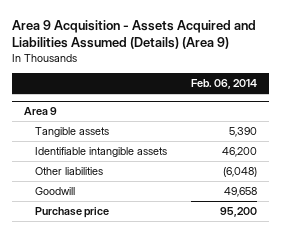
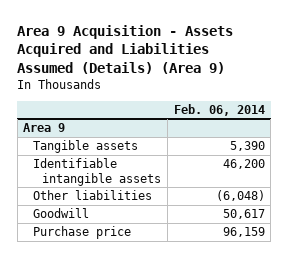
@ Area 9
- Goodwill | 49,658
- Purchase price | 95,200
+ Goodwill | 50,617
+ Purchase price | 96,159

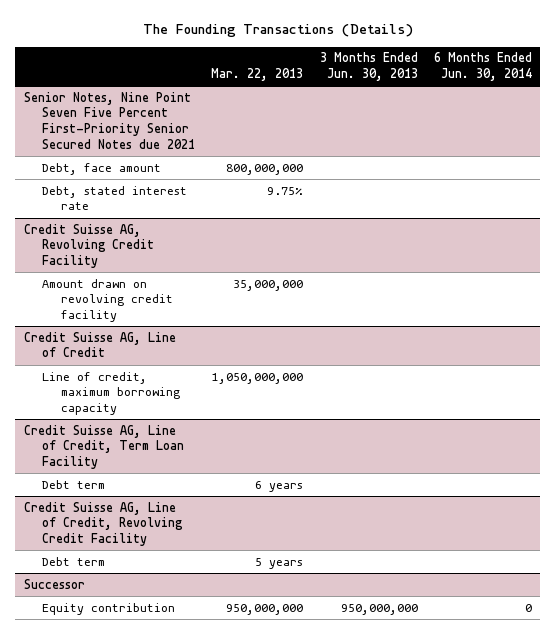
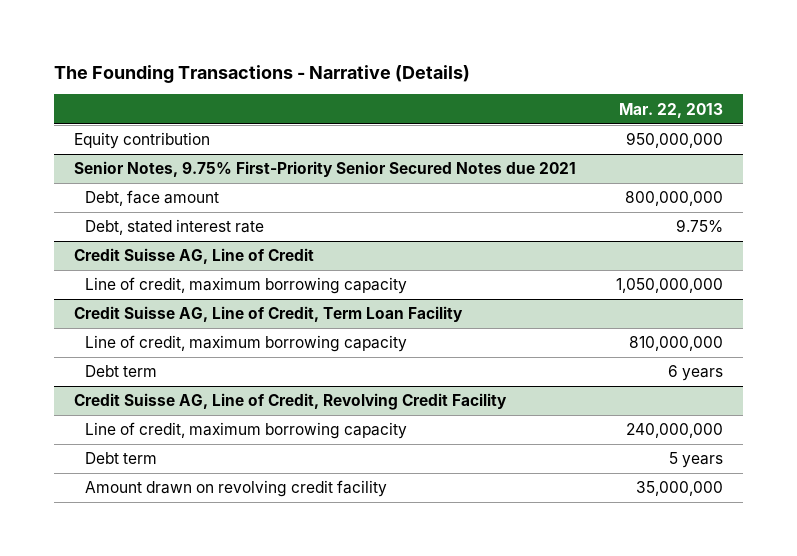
- The Founding Transactions (Details)
+ The Founding Transactions - Narrative (Details)
- | Mar. 22, 2013 | 3 Months Ended Jun. 30, 2013 | 6 Months Ended Jun. 30, 2014
+ | Mar. 22, 2013
- Senior Notes, Nine Point Seven Five Percent First-Priority Senior Secured Notes due 2021
+ Equity contribution | 950,000,000
+ Senior Notes, 9.75% First-Priority Senior Secured Notes due 2021
- Credit Suisse AG, Revolving Credit Facility
- Amount drawn on revolving credit facility | 35,000,000 | |
@ Credit Suisse AG, Line of Credit, Term Loan Facility
+ Line of credit, maximum borrowing capacity | 810,000,000
@ Credit Suisse AG, Line of Credit, Revolving Credit Facility
+ Line of credit, maximum borrowing capacity | 240,000,000
- Successor
- Equity contribution | 950,000,000 | 950,000,000 | 0
@ Credit Suisse AG, Line of Credit, Revolving Credit Facility
+ Amount drawn on revolving credit facility | 35,000,000

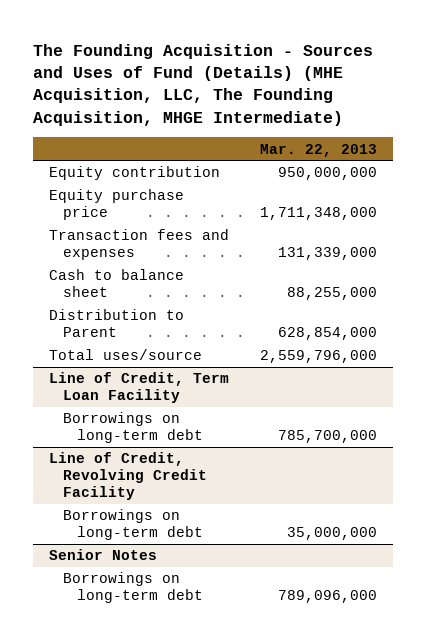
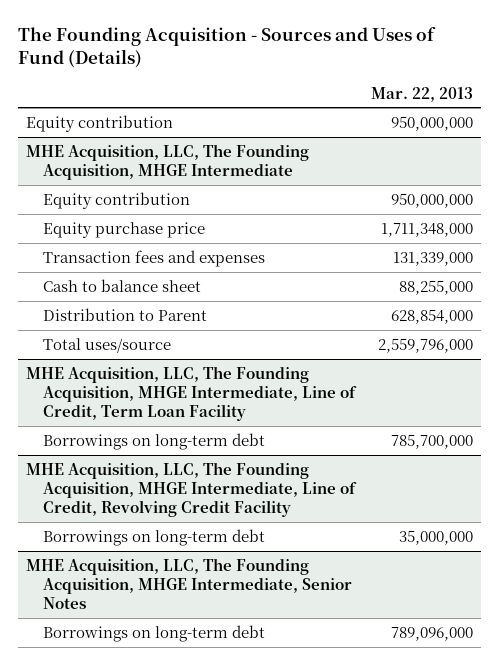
- The Founding Acquisition - Sources and Uses of Fund (Details) (MHE Acquisition, LLC, The Founding Acquisition, MHGE Intermediate)
+ The Founding Acquisition - Sources and Uses of Fund (Details)
+ MHE Acquisition, LLC, The Founding Acquisition, MHGE Intermediate
+ Equity contribution | 950,000,000
- Line of Credit, Term Loan Facility
+ MHE Acquisition, LLC, The Founding Acquisition, MHGE Intermediate, Line of Credit, Term Loan Facility
- Line of Credit, Revolving Credit Facility
+ MHE Acquisition, LLC, The Founding Acquisition, MHGE Intermediate, Line of Credit, Revolving Credit Facility
- Senior Notes
+ MHE Acquisition, LLC, The Founding Acquisition, MHGE Intermediate, Senior Notes

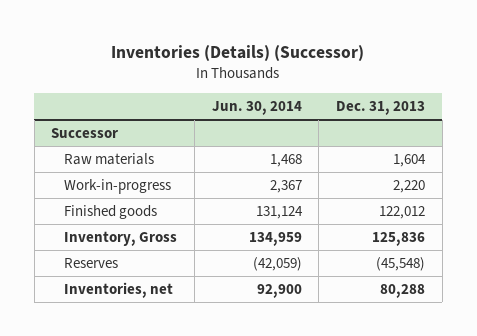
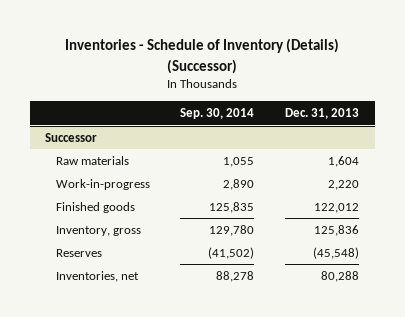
- Inventories (Details) (Successor)
+ Inventories - Schedule of Inventory (Details) (Successor)
- | Jun. 30, 2014 | Dec. 31, 2013
+ | Sep. 30, 2014 | Dec. 31, 2013
@ Successor
- Inventory, Gross | 134,959 | 125,836
+ Inventory, gross | 129,780 | 125,836

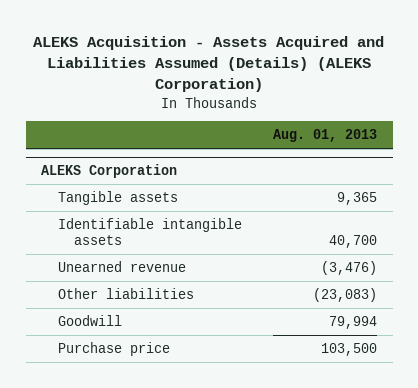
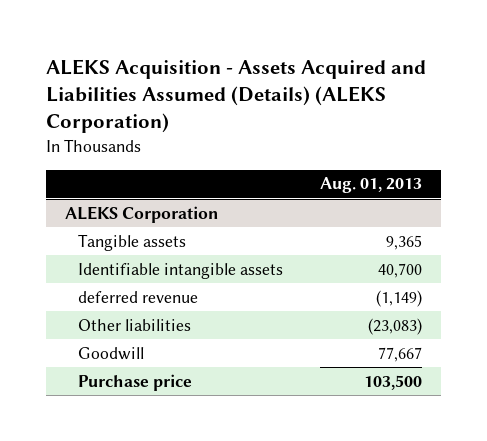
@ ALEKS Corporation
- Unearned revenue | (3,476)
+ deferred revenue | (1,149)
- Goodwill | 79,994
+ Goodwill | 77,667

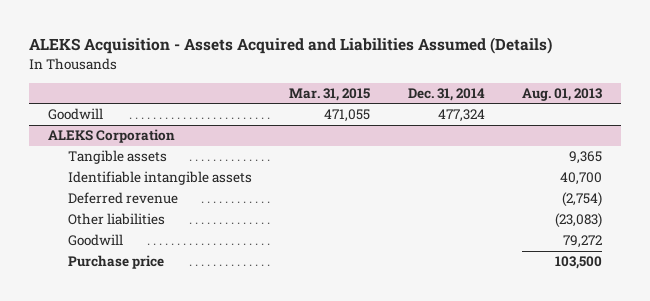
- ALEKS Acquisition - Assets Acquired and Liabilities Assumed (Details) (ALEKS Corporation)
+ ALEKS Acquisition - Assets Acquired and Liabilities Assumed (Details)
- | Aug. 01, 2013
+ | Mar. 31, 2015 | Dec. 31, 2014 | Aug. 01, 2013
+ Goodwill | 471,055 | 477,324 |
@ ALEKS Corporation
- deferred revenue | (1,149)
+ Deferred revenue | | | (2,754)
- Goodwill | 77,667
+ Goodwill | | | 79,272

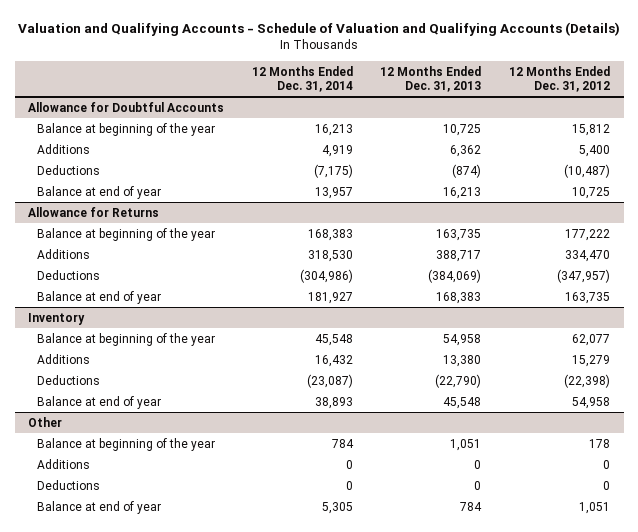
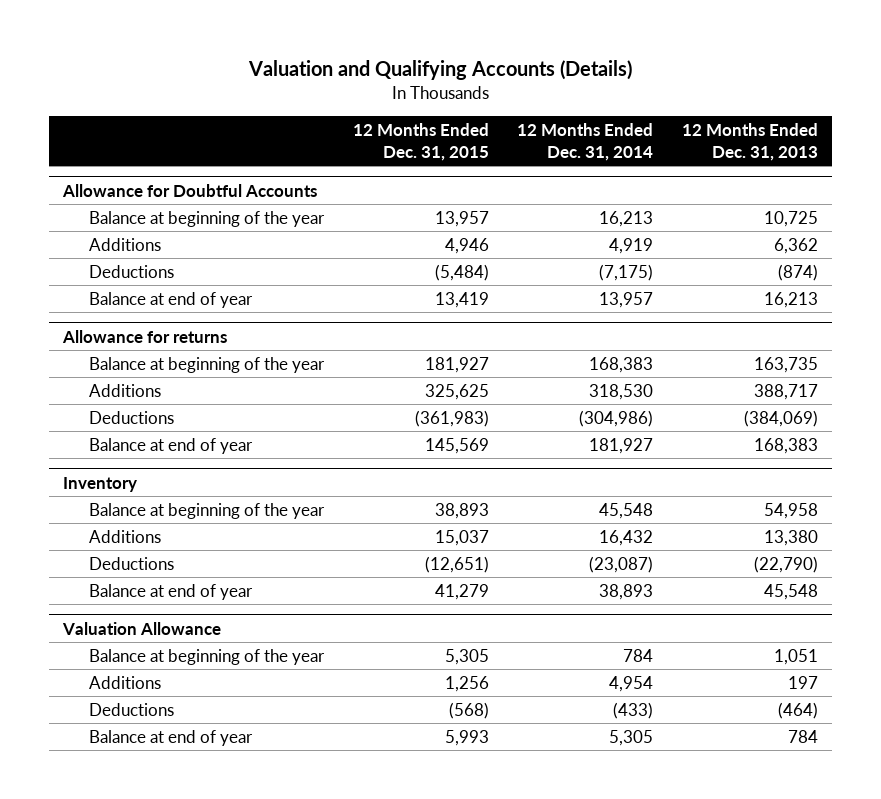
- Valuation and Qualifying Accounts - Schedule of Valuation and Qualifying Accounts (Details)
+ Valuation and Qualifying Accounts (Details)
- | 12 Months Ended Dec. 31, 2014 | 12 Months Ended Dec. 31, 2013 | 12 Months Ended Dec. 31, 2012
+ | 12 Months Ended Dec. 31, 2015 | 12 Months Ended Dec. 31, 2014 | 12 Months Ended Dec. 31, 2013
- Allowance for Returns
+ Allowance for returns
- Other
+ Valuation Allowance
- Additions | 0 | 0 | 0
- Deductions | 0 | 0 | 0
+ Additions | 1,256 | 4,954 | 197
+ Deductions | (568) | (433) | (464)

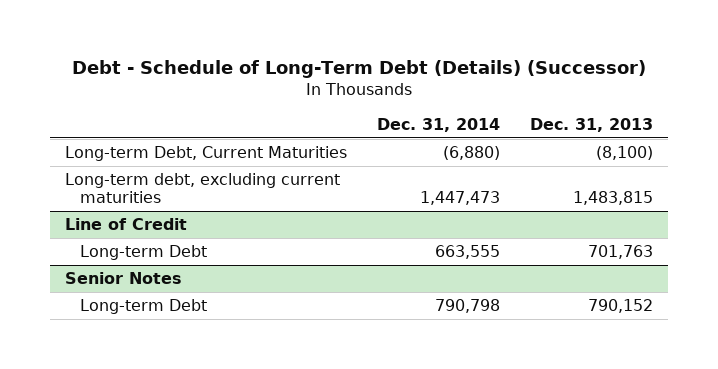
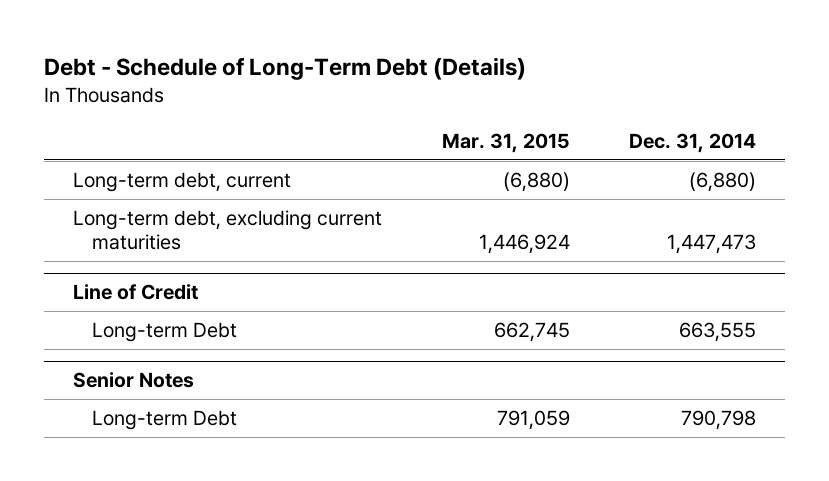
- Debt - Schedule of Long-Term Debt (Details) (Successor)
+ Debt - Schedule of Long-Term Debt (Details)
- | Dec. 31, 2014 | Dec. 31, 2013
+ | Mar. 31, 2015 | Dec. 31, 2014
- Long-term Debt, Current Maturities | (6,880) | (8,100)
+ Long-term debt, current | (6,880) | (6,880)

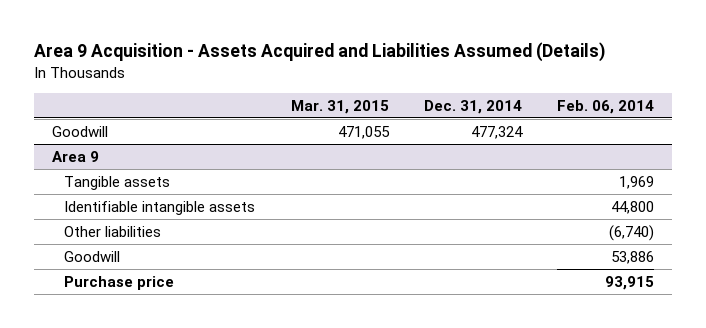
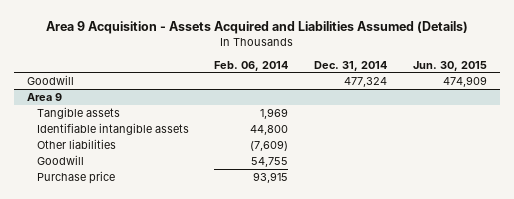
- | Mar. 31, 2015 | Dec. 31, 2014 | Feb. 06, 2014
+ | Feb. 06, 2014 | Dec. 31, 2014 | Jun. 30, 2015
@ Area 9
- Other liabilities | | | (6,740)
- Goodwill | | | 53,886
+ Other liabilities | (7,609) | |
+ Goodwill | 54,755 | |

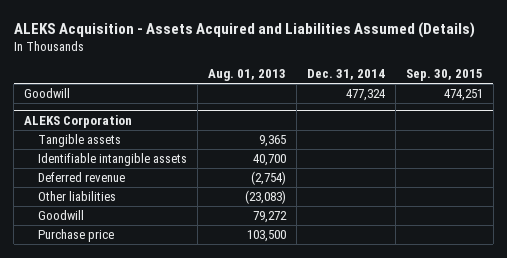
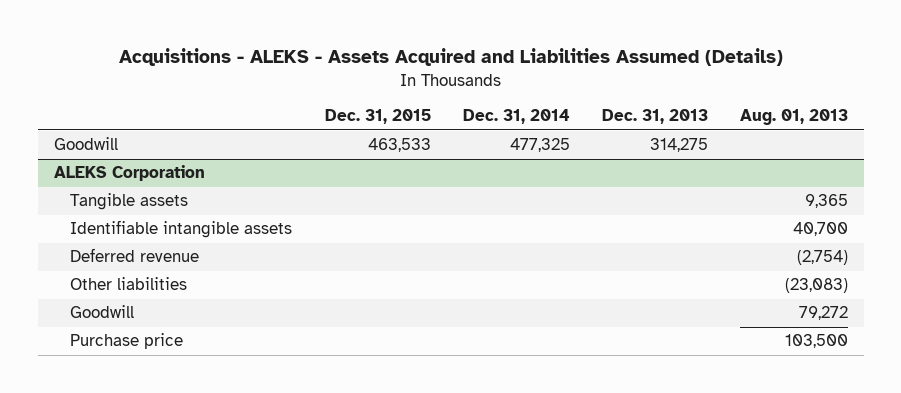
- ALEKS Acquisition - Assets Acquired and Liabilities Assumed (Details)
+ Acquisitions - ALEKS - Assets Acquired and Liabilities Assumed (Details)
- | Aug. 01, 2013 | Dec. 31, 2014 | Sep. 30, 2015
+ | Dec. 31, 2015 | Dec. 31, 2014 | Dec. 31, 2013 | Aug. 01, 2013
- Goodwill | | 477,324 | 474,251
+ Goodwill | 463,533 | 477,325 | 314,275 |

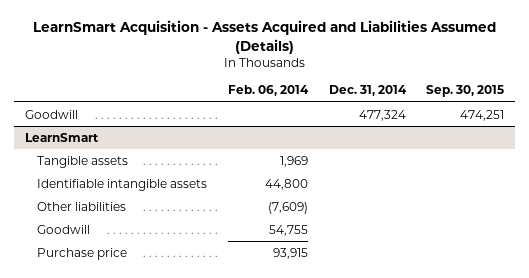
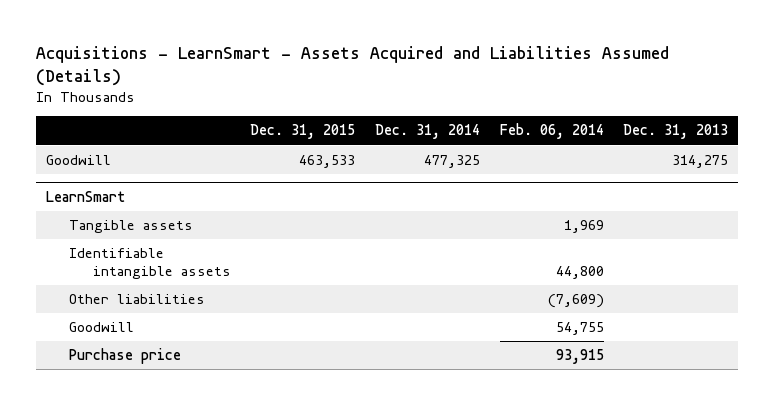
- LearnSmart Acquisition - Assets Acquired and Liabilities Assumed (Details)
+ Acquisitions - LearnSmart - Assets Acquired and Liabilities Assumed (Details)
- | Feb. 06, 2014 | Dec. 31, 2014 | Sep. 30, 2015
+ | Dec. 31, 2015 | Dec. 31, 2014 | Feb. 06, 2014 | Dec. 31, 2013
- Goodwill | | 477,324 | 474,251
+ Goodwill | 463,533 | 477,325 | | 314,275

